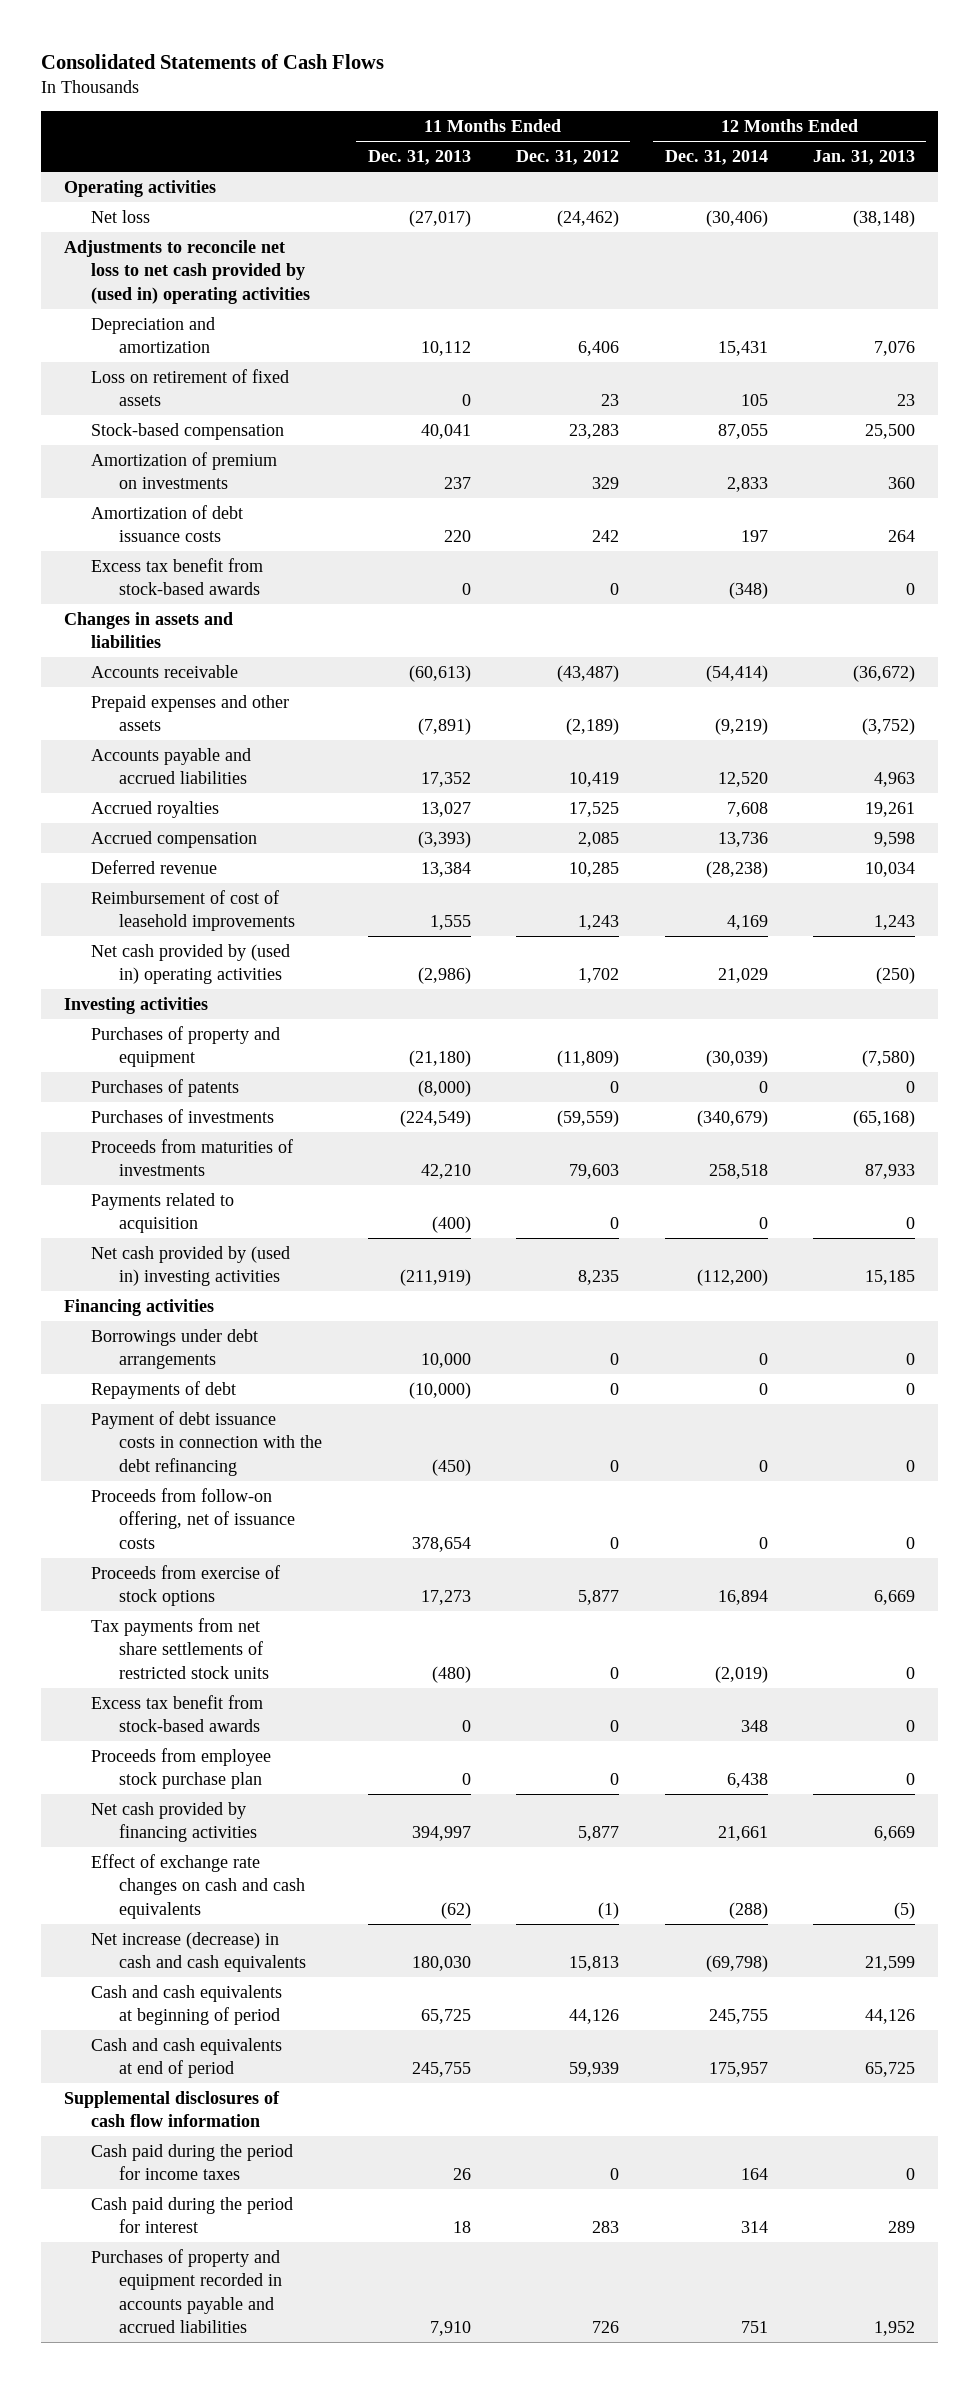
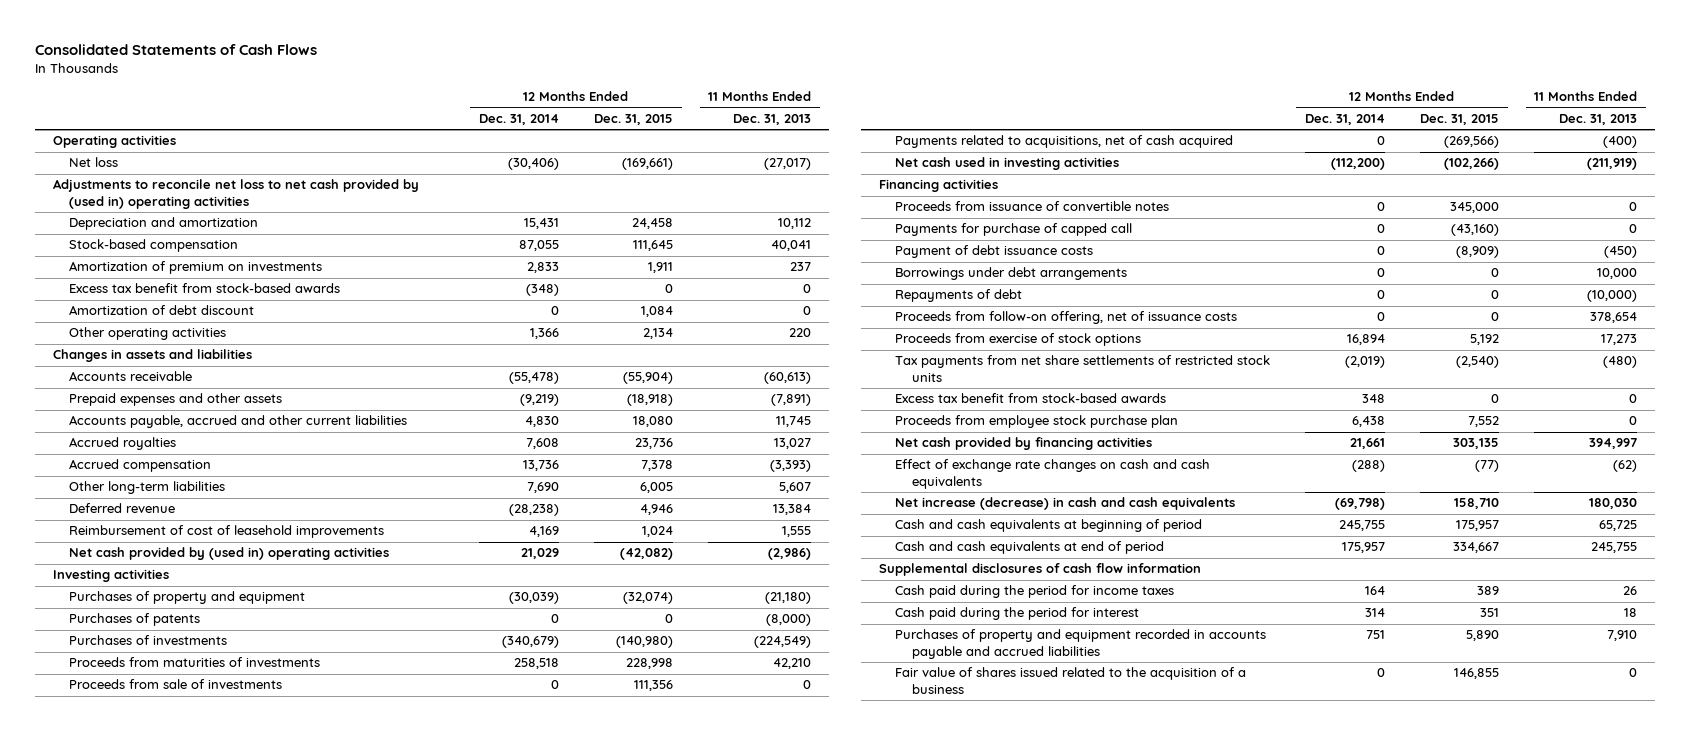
- | 11 Months Ended Dec. 31, 2013 | 11 Months Ended Dec. 31, 2012 | 12 Months Ended Dec. 31, 2014 | 12 Months Ended Jan. 31, 2013
+ | 12 Months Ended Dec. 31, 2014 | 12 Months Ended Dec. 31, 2015 | 11 Months Ended Dec. 31, 2013
- Loss on retirement of fixed assets | 0 | 23 | 105 | 23
- Amortization of debt issuance costs | 220 | 242 | 197 | 264
+ Amortization of debt discount | 0 | 1,084 | 0
+ Other operating activities | 1,366 | 2,134 | 220
- Accounts receivable | (60,613) | (43,487) | (54,414) | (36,672)
+ Accounts receivable | (55,478) | (55,904) | (60,613)
- Accounts payable and accrued liabilities | 17,352 | 10,419 | 12,520 | 4,963
+ Accounts payable, accrued and other current liabilities | 4,830 | 18,080 | 11,745
+ Other long-term liabilities | 7,690 | 6,005 | 5,607
- Payments related to acquisition | (400) | 0 | 0 | 0
- Net cash provided by (used in) investing activities | (211,919) | 8,235 | (112,200) | 15,185
+ Proceeds from sale of investments | 0 | 111,356 | 0
+ Payments related to acquisitions, net of cash acquired | 0 | (269,566) | (400)
+ Net cash used in investing activities | (112,200) | (102,266) | (211,919)
+ Proceeds from issuance of convertible notes | 0 | 345,000 | 0
+ Payments for purchase of capped call | 0 | (43,160) | 0
+ Payment of debt issuance costs | 0 | (8,909) | (450)
- Payment of debt issuance costs in connection with the debt refinancing | (450) | 0 | 0 | 0
+ Fair value of shares issued related to the acquisition of a business | 0 | 146,855 | 0

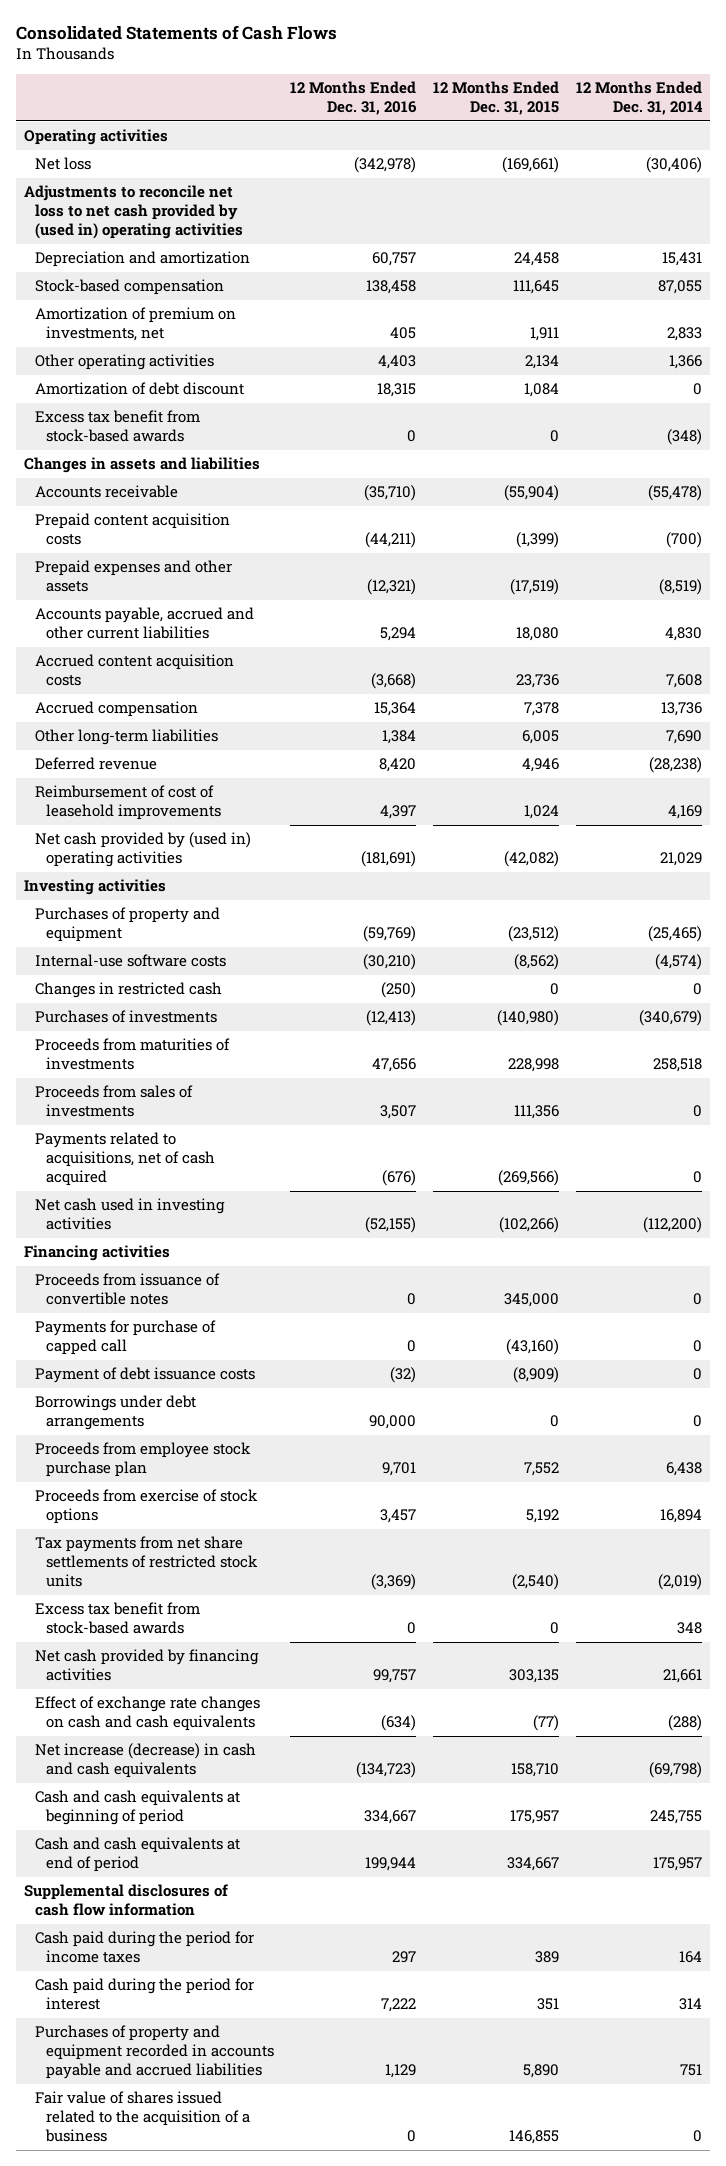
- | 12 Months Ended Dec. 31, 2014 | 12 Months Ended Dec. 31, 2015 | 11 Months Ended Dec. 31, 2013
+ | 12 Months Ended Dec. 31, 2016 | 12 Months Ended Dec. 31, 2015 | 12 Months Ended Dec. 31, 2014
- Amortization of premium on investments | 2,833 | 1,911 | 237
+ Amortization of premium on investments, net | 405 | 1,911 | 2,833
moved down: Amortization of debt discount | 18,315 | 1,084 | 0
moved down: Excess tax benefit from stock-based awards | 0 | 0 | (348)
- Prepaid expenses and other assets | (9,219) | (18,918) | (7,891)
+ Prepaid content acquisition costs | (44,211) | (1,399) | (700)
+ Prepaid expenses and other assets | (12,321) | (17,519) | (8,519)
- Accrued royalties | 7,608 | 23,736 | 13,027
+ Accrued content acquisition costs | (3,668) | 23,736 | 7,608
- Purchases of property and equipment | (30,039) | (32,074) | (21,180)
- Purchases of patents | 0 | 0 | (8,000)
+ Purchases of property and equipment | (59,769) | (23,512) | (25,465)
+ Internal-use software costs | (30,210) | (8,562) | (4,574)
+ Changes in restricted cash | (250) | 0 | 0
- Proceeds from sale of investments | 0 | 111,356 | 0
+ Proceeds from sales of investments | 3,507 | 111,356 | 0
- Repayments of debt | 0 | 0 | (10,000)
- Proceeds from follow-on offering, net of issuance costs | 0 | 0 | 378,654
moved up: Proceeds from employee stock purchase plan | 9,701 | 7,552 | 6,438

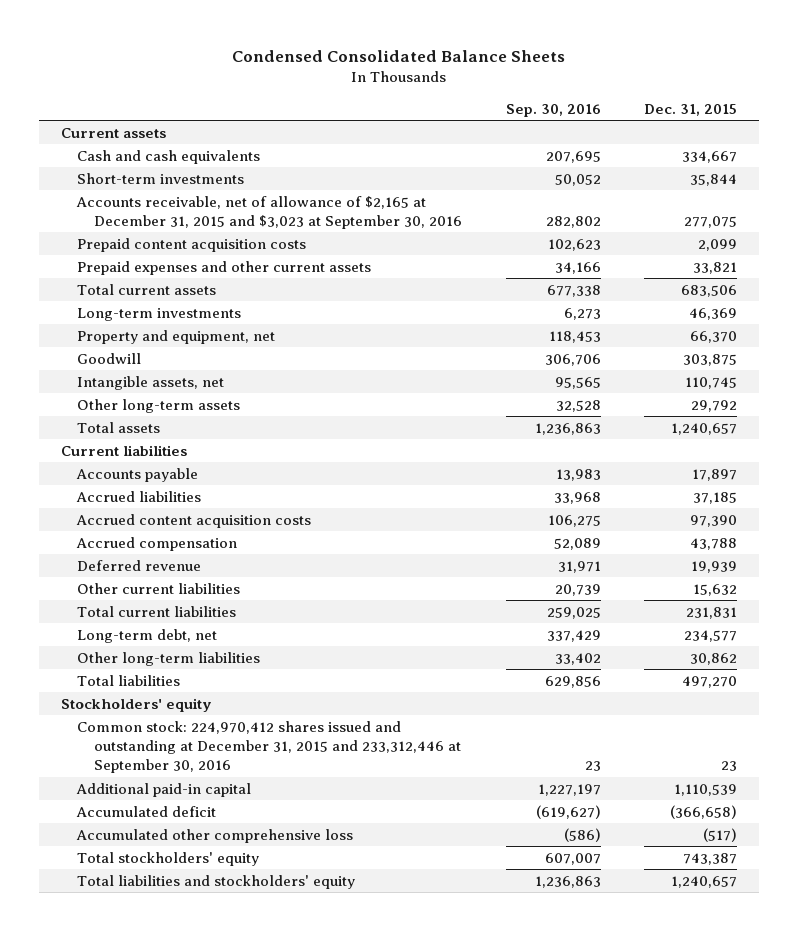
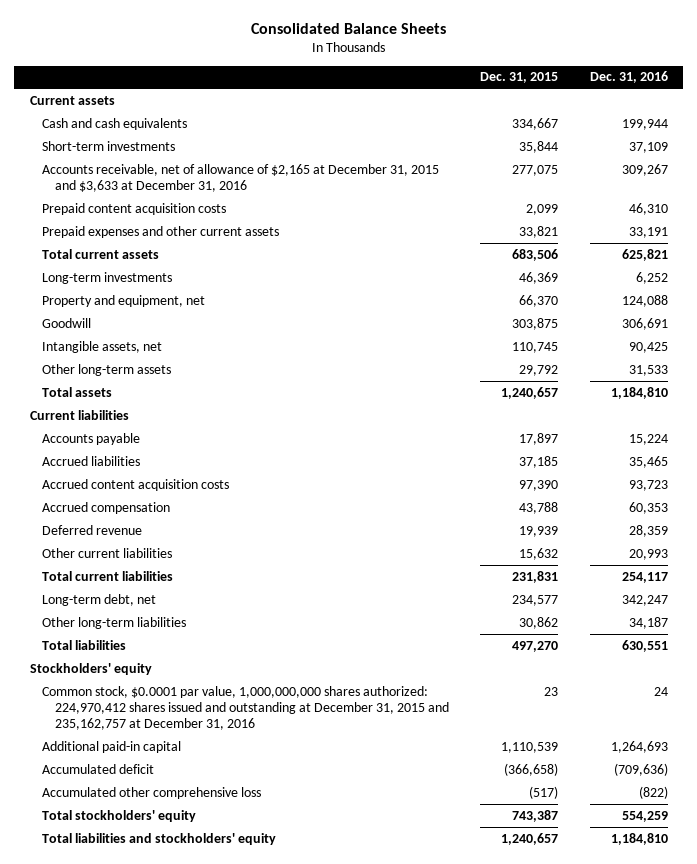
- Condensed Consolidated Balance Sheets
+ Consolidated Balance Sheets
- | Sep. 30, 2016 | Dec. 31, 2015
+ | Dec. 31, 2015 | Dec. 31, 2016
- Accounts receivable, net of allowance of $2,165 at December 31, 2015 and $3,023 at September 30, 2016 | 282,802 | 277,075
+ Accounts receivable, net of allowance of $2,165 at December 31, 2015 and $3,633 at December 31, 2016 | 277,075 | 309,267
- Common stock: 224,970,412 shares issued and outstanding at December 31, 2015 and 233,312,446 at September 30, 2016 | 23 | 23
+ Common stock, $0.0001 par value, 1,000,000,000 shares authorized: 224,970,412 shares issued and outstanding at December 31, 2015 and 235,162,757 at December 31, 2016 | 23 | 24

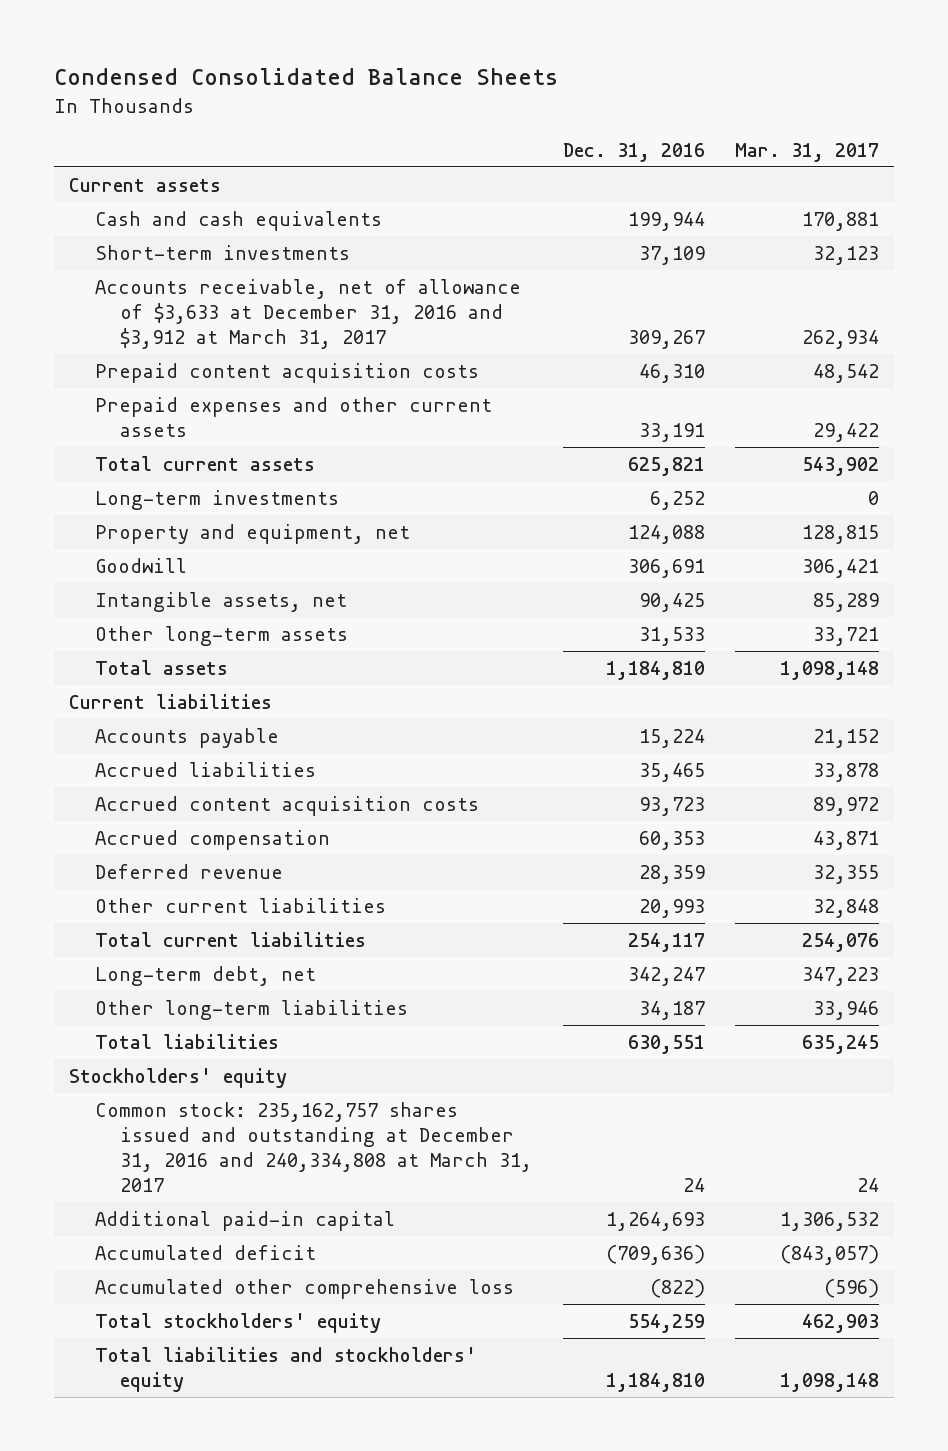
- Consolidated Balance Sheets
+ Condensed Consolidated Balance Sheets
- | Dec. 31, 2015 | Dec. 31, 2016
+ | Dec. 31, 2016 | Mar. 31, 2017
- Accounts receivable, net of allowance of $2,165 at December 31, 2015 and $3,633 at December 31, 2016 | 277,075 | 309,267
+ Accounts receivable, net of allowance of $3,633 at December 31, 2016 and $3,912 at March 31, 2017 | 309,267 | 262,934
- Common stock, $0.0001 par value, 1,000,000,000 shares authorized: 224,970,412 shares issued and outstanding at December 31, 2015 and 235,162,757 at December 31, 2016 | 23 | 24
+ Common stock: 235,162,757 shares issued and outstanding at December 31, 2016 and 240,334,808 at March 31, 2017 | 24 | 24

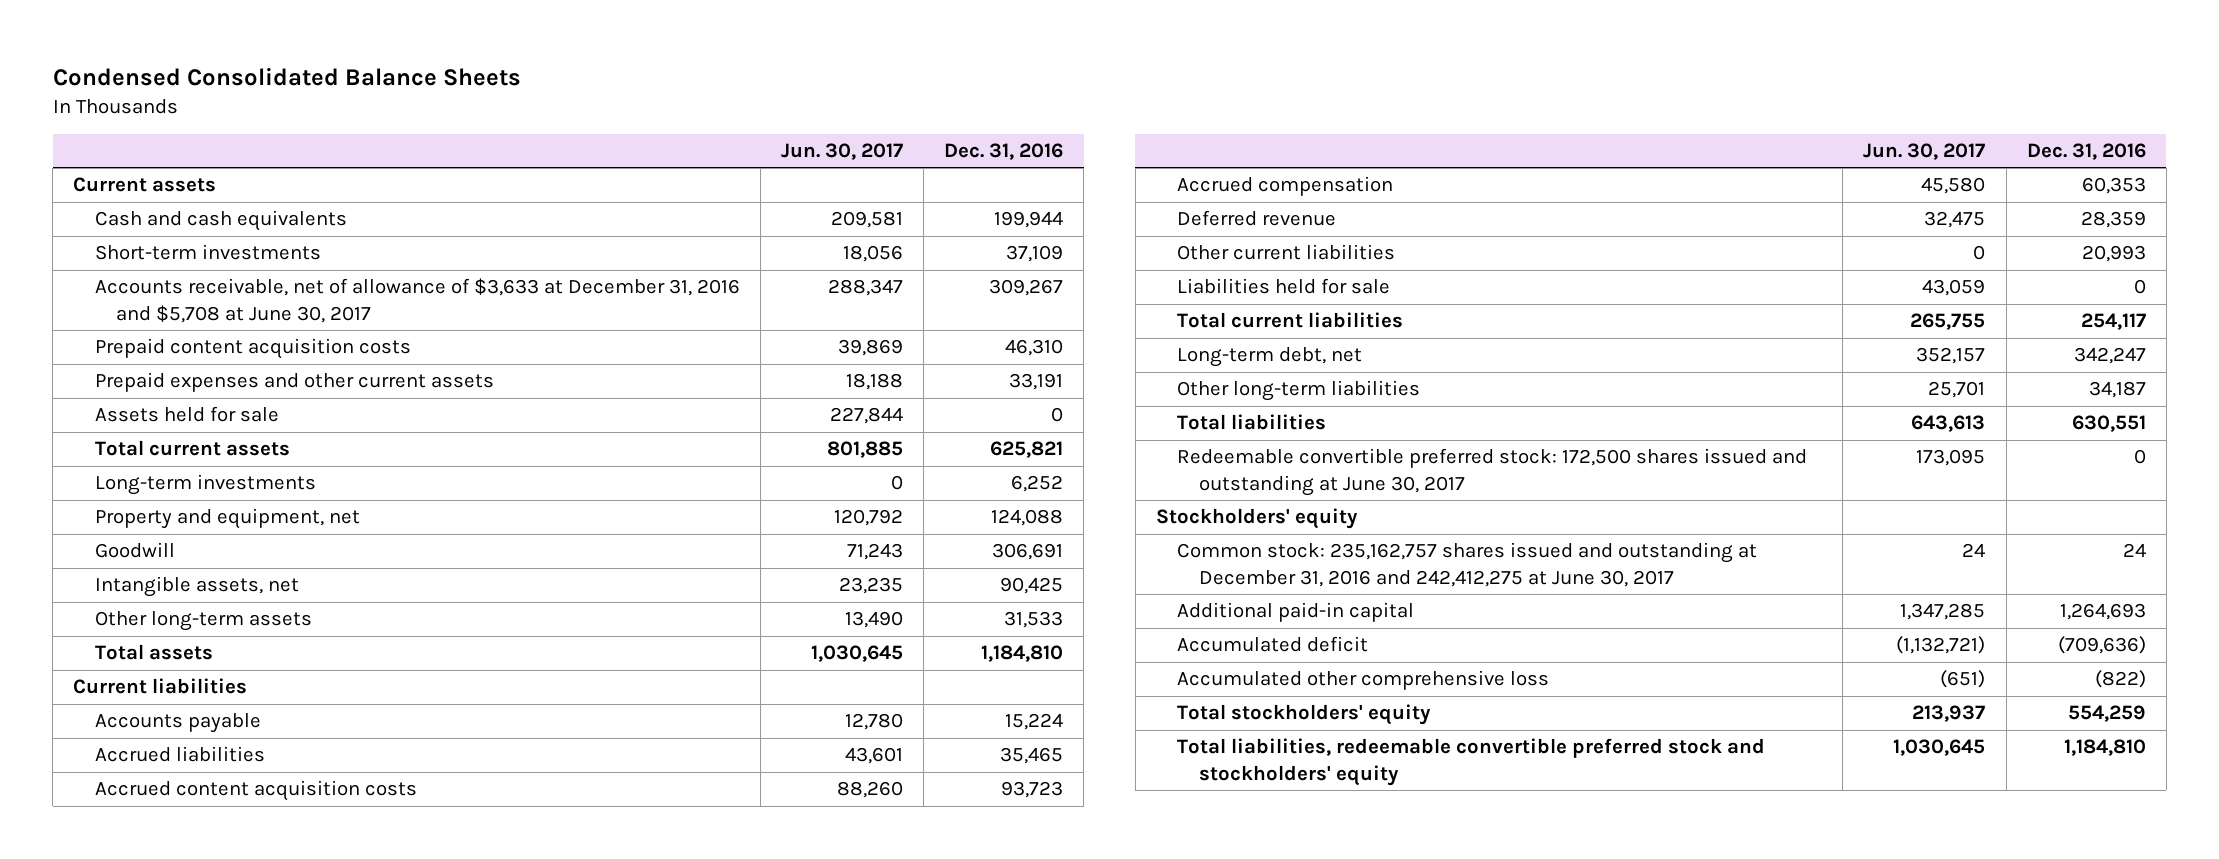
- | Dec. 31, 2016 | Mar. 31, 2017
+ | Jun. 30, 2017 | Dec. 31, 2016
- Accounts receivable, net of allowance of $3,633 at December 31, 2016 and $3,912 at March 31, 2017 | 309,267 | 262,934
+ Accounts receivable, net of allowance of $3,633 at December 31, 2016 and $5,708 at June 30, 2017 | 288,347 | 309,267
+ Assets held for sale | 227,844 | 0
+ Liabilities held for sale | 43,059 | 0
+ Redeemable convertible preferred stock: 172,500 shares issued and outstanding at June 30, 2017 | 173,095 | 0
- Common stock: 235,162,757 shares issued and outstanding at December 31, 2016 and 240,334,808 at March 31, 2017 | 24 | 24
+ Common stock: 235,162,757 shares issued and outstanding at December 31, 2016 and 242,412,275 at June 30, 2017 | 24 | 24
- Total liabilities and stockholders' equity | 1,184,810 | 1,098,148
+ Total liabilities, redeemable convertible preferred stock and stockholders' equity | 1,030,645 | 1,184,810

